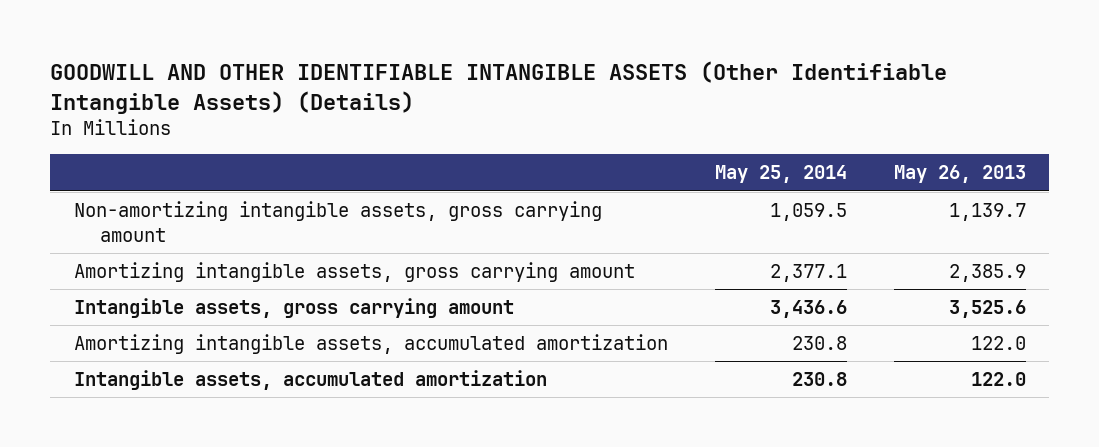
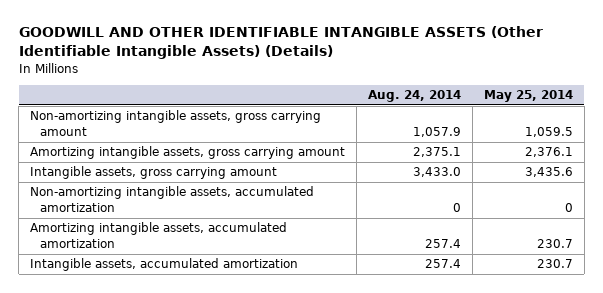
- | May 25, 2014 | May 26, 2013
+ | Aug. 24, 2014 | May 25, 2014
- Amortizing intangible assets, gross carrying amount | 2,377.1 | 2,385.9
- Intangible assets, gross carrying amount | 3,436.6 | 3,525.6
- Amortizing intangible assets, accumulated amortization | 230.8 | 122.0
- Intangible assets, accumulated amortization | 230.8 | 122.0
+ Amortizing intangible assets, gross carrying amount | 2,375.1 | 2,376.1
+ Intangible assets, gross carrying amount | 3,433.0 | 3,435.6
+ Non-amortizing intangible assets, accumulated amortization | 0 | 0
+ Amortizing intangible assets, accumulated amortization | 257.4 | 230.7
+ Intangible assets, accumulated amortization | 257.4 | 230.7

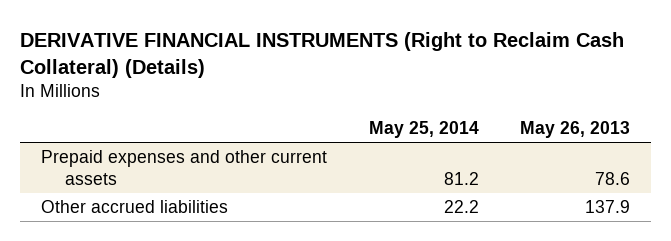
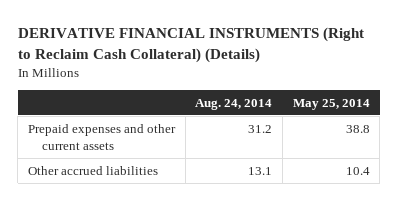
- | May 25, 2014 | May 26, 2013
+ | Aug. 24, 2014 | May 25, 2014
- Prepaid expenses and other current assets | 81.2 | 78.6
- Other accrued liabilities | 22.2 | 137.9
+ Prepaid expenses and other current assets | 31.2 | 38.8
+ Other accrued liabilities | 13.1 | 10.4

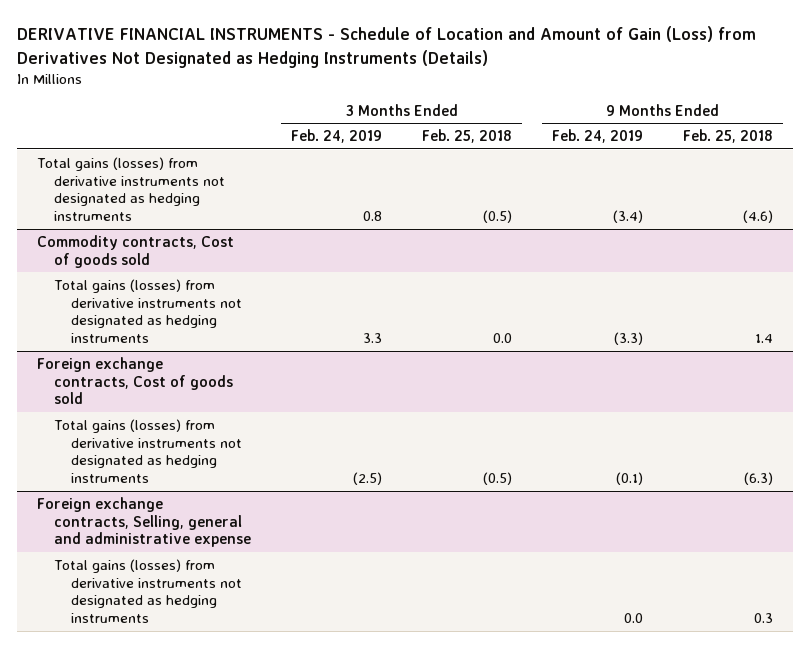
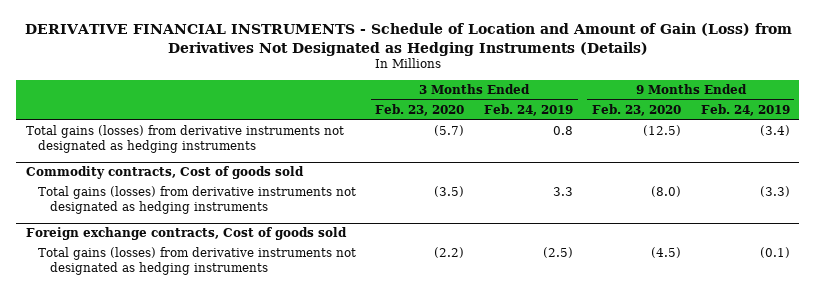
- | 3 Months Ended Feb. 24, 2019 | 3 Months Ended Feb. 25, 2018 | 9 Months Ended Feb. 24, 2019 | 9 Months Ended Feb. 25, 2018
+ | 3 Months Ended Feb. 23, 2020 | 3 Months Ended Feb. 24, 2019 | 9 Months Ended Feb. 23, 2020 | 9 Months Ended Feb. 24, 2019
- Foreign exchange contracts, Selling, general and administrative expense
- Total gains (losses) from derivative instruments not designated as hedging instruments | | | 0.0 | 0.3

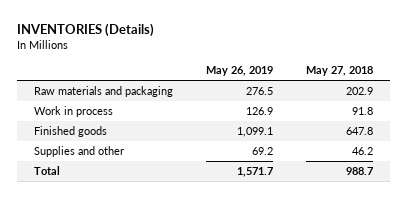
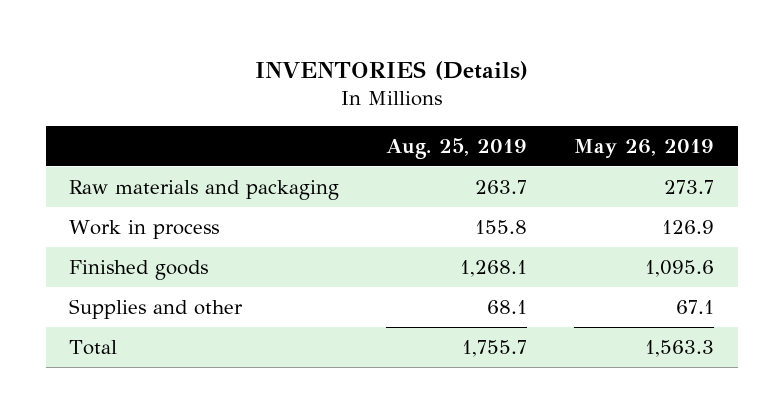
- | May 26, 2019 | May 27, 2018
+ | Aug. 25, 2019 | May 26, 2019
- Raw materials and packaging | 276.5 | 202.9
+ Raw materials and packaging | 263.7 | 273.7
- Finished goods | 1,099.1 | 647.8
- Supplies and other | 69.2 | 46.2
- Total | 1,571.7 | 988.7
+ Finished goods | 1,268.1 | 1,095.6
+ Supplies and other | 68.1 | 67.1
+ Total | 1,755.7 | 1,563.3

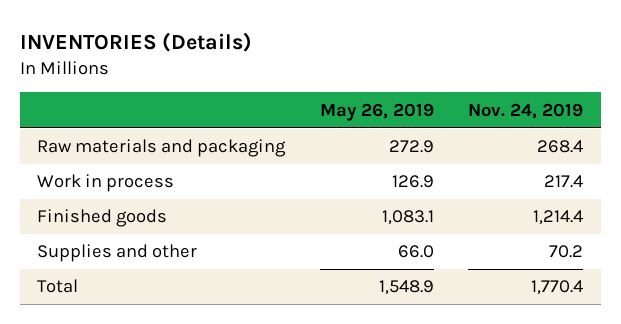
- | Aug. 25, 2019 | May 26, 2019
+ | May 26, 2019 | Nov. 24, 2019
- Raw materials and packaging | 263.7 | 273.7
+ Raw materials and packaging | 272.9 | 268.4
- Finished goods | 1,268.1 | 1,095.6
- Supplies and other | 68.1 | 67.1
- Total | 1,755.7 | 1,563.3
+ Finished goods | 1,083.1 | 1,214.4
+ Supplies and other | 66.0 | 70.2
+ Total | 1,548.9 | 1,770.4

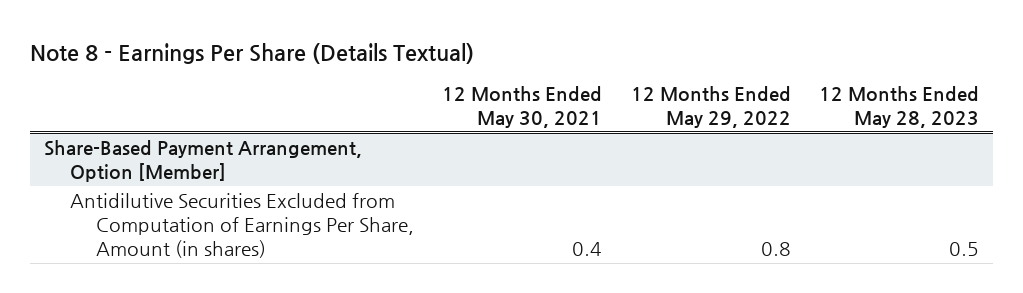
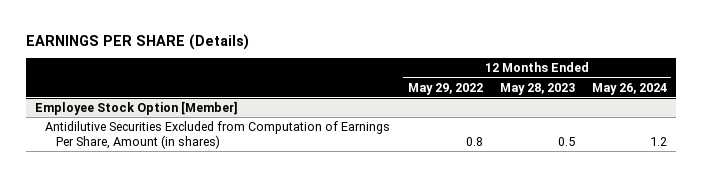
- Note 8 - Earnings Per Share (Details Textual)
+ EARNINGS PER SHARE (Details)
- | 12 Months Ended May 30, 2021 | 12 Months Ended May 29, 2022 | 12 Months Ended May 28, 2023
+ | 12 Months Ended May 29, 2022 | 12 Months Ended May 28, 2023 | 12 Months Ended May 26, 2024
- Share-Based Payment Arrangement, Option [Member]
+ Employee Stock Option [Member]

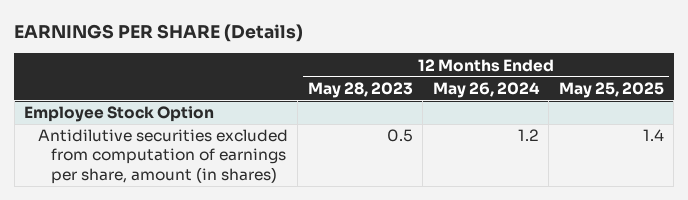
- | 12 Months Ended May 29, 2022 | 12 Months Ended May 28, 2023 | 12 Months Ended May 26, 2024
+ | 12 Months Ended May 28, 2023 | 12 Months Ended May 26, 2024 | 12 Months Ended May 25, 2025
- Employee Stock Option [Member]
- Antidilutive Securities Excluded from Computation of Earnings Per Share, Amount (in shares) | 0.8 | 0.5 | 1.2
+ Employee Stock Option
+ Antidilutive securities excluded from computation of earnings per share, amount (in shares) | 0.5 | 1.2 | 1.4

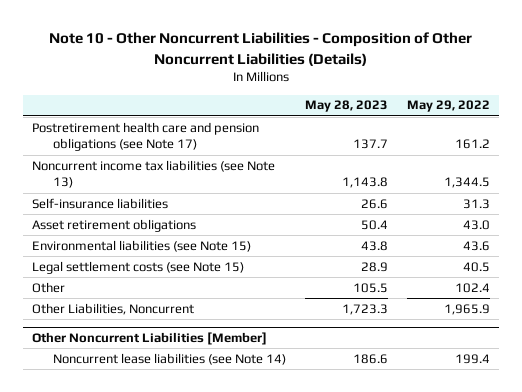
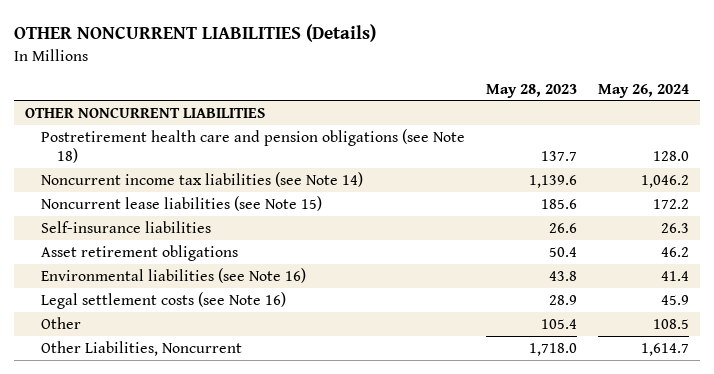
- Note 10 - Other Noncurrent Liabilities - Composition of Other Noncurrent Liabilities (Details)
+ OTHER NONCURRENT LIABILITIES (Details)
- | May 28, 2023 | May 29, 2022
+ | May 28, 2023 | May 26, 2024
- Postretirement health care and pension obligations (see Note 17) | 137.7 | 161.2
- Noncurrent income tax liabilities (see Note 13) | 1,143.8 | 1,344.5
+ OTHER NONCURRENT LIABILITIES
+ Postretirement health care and pension obligations (see Note 18) | 137.7 | 128.0
+ Noncurrent income tax liabilities (see Note 14) | 1,139.6 | 1,046.2
+ Noncurrent lease liabilities (see Note 15) | 185.6 | 172.2
- Environmental liabilities (see Note 15) | 43.8 | 43.6
- Legal settlement costs (see Note 15) | 28.9 | 40.5
- Other | 105.5 | 102.4
- Other Liabilities, Noncurrent | 1,723.3 | 1,965.9
- Other Noncurrent Liabilities [Member]
- Noncurrent lease liabilities (see Note 14) | 186.6 | 199.4
+ Environmental liabilities (see Note 16) | 43.8 | 41.4
+ Legal settlement costs (see Note 16) | 28.9 | 45.9
+ Other | 105.4 | 108.5
+ Other Liabilities, Noncurrent | 1,718.0 | 1,614.7

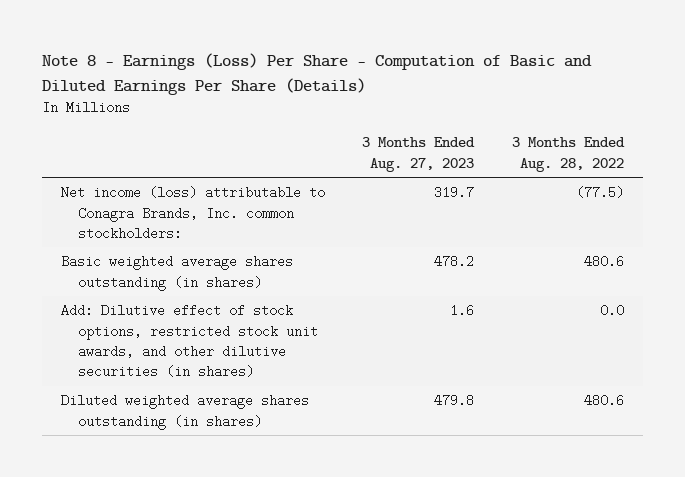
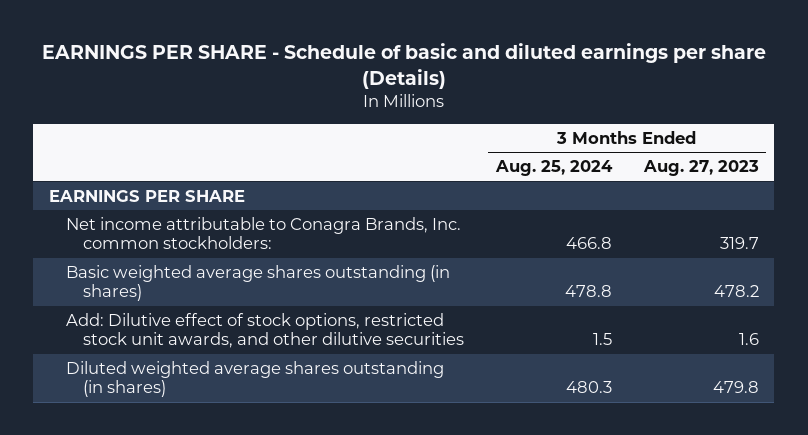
- Note 8 - Earnings (Loss) Per Share - Computation of Basic and Diluted Earnings Per Share (Details)
+ EARNINGS PER SHARE - Schedule of basic and diluted earnings per share (Details)
- | 3 Months Ended Aug. 27, 2023 | 3 Months Ended Aug. 28, 2022
+ | 3 Months Ended Aug. 25, 2024 | 3 Months Ended Aug. 27, 2023
- Net income (loss) attributable to Conagra Brands, Inc. common stockholders: | 319.7 | (77.5)
+ EARNINGS PER SHARE
+ Net income attributable to Conagra Brands, Inc. common stockholders: | 466.8 | 319.7
- Add: Dilutive effect of stock options, restricted stock unit awards, and other dilutive securities (in shares) | 1.6 | 0.0
+ Add: Dilutive effect of stock options, restricted stock unit awards, and other dilutive securities | 1.5 | 1.6

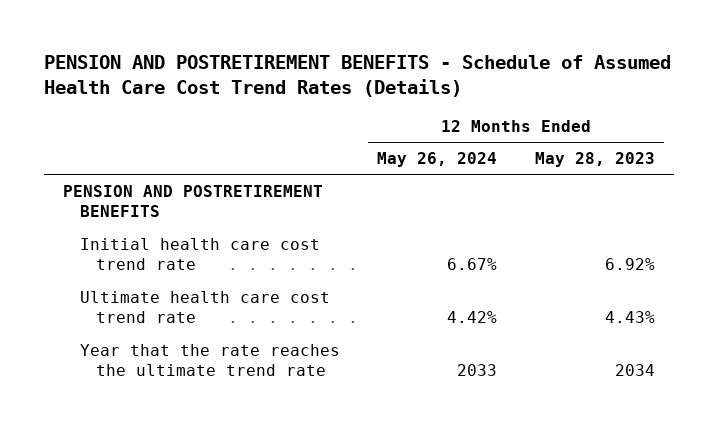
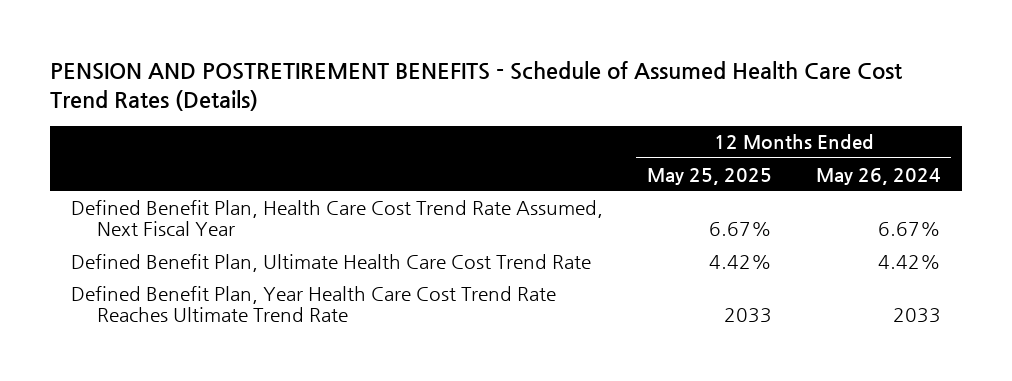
- | 12 Months Ended May 26, 2024 | 12 Months Ended May 28, 2023
+ | 12 Months Ended May 25, 2025 | 12 Months Ended May 26, 2024
- PENSION AND POSTRETIREMENT BENEFITS
- Initial health care cost trend rate | 6.67% | 6.92%
- Ultimate health care cost trend rate | 4.42% | 4.43%
- Year that the rate reaches the ultimate trend rate | 2033 | 2034
+ Defined Benefit Plan, Health Care Cost Trend Rate Assumed, Next Fiscal Year | 6.67% | 6.67%
+ Defined Benefit Plan, Ultimate Health Care Cost Trend Rate | 4.42% | 4.42%
+ Defined Benefit Plan, Year Health Care Cost Trend Rate Reaches Ultimate Trend Rate | 2033 | 2033

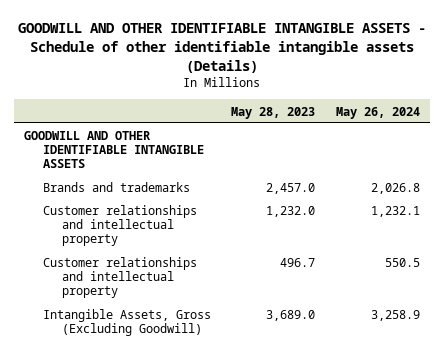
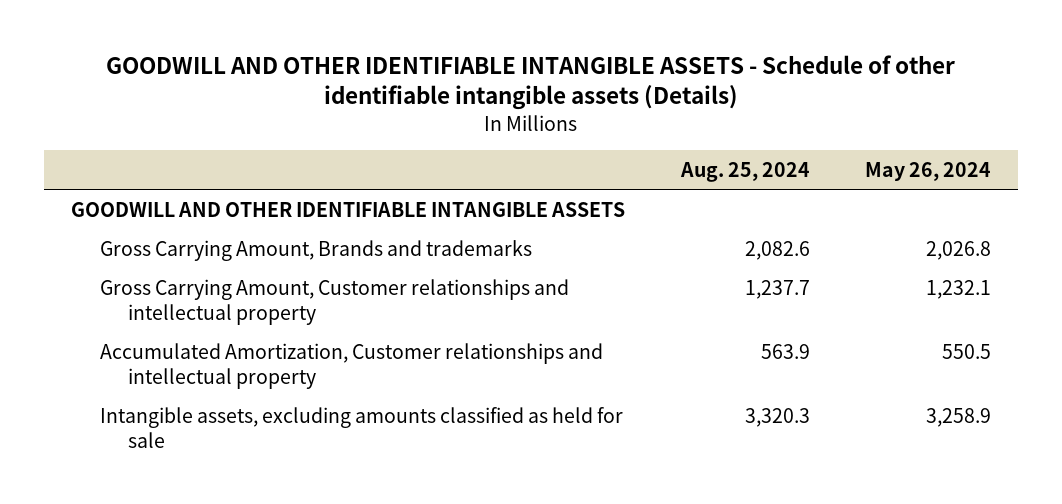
- | May 28, 2023 | May 26, 2024
+ | Aug. 25, 2024 | May 26, 2024
- Brands and trademarks | 2,457.0 | 2,026.8
- Customer relationships and intellectual property | 1,232.0 | 1,232.1
- Customer relationships and intellectual property | 496.7 | 550.5
- Intangible Assets, Gross (Excluding Goodwill) | 3,689.0 | 3,258.9
+ Gross Carrying Amount, Brands and trademarks | 2,082.6 | 2,026.8
+ Gross Carrying Amount, Customer relationships and intellectual property | 1,237.7 | 1,232.1
+ Accumulated Amortization, Customer relationships and intellectual property | 563.9 | 550.5
+ Intangible assets, excluding amounts classified as held for sale | 3,320.3 | 3,258.9

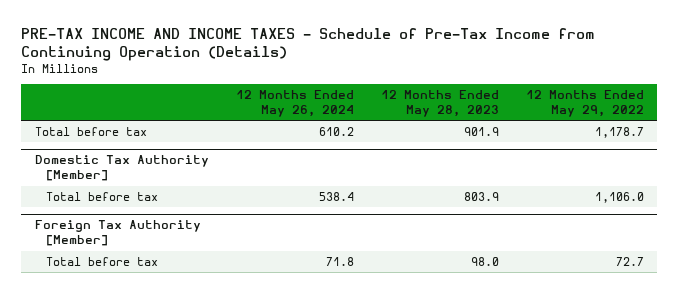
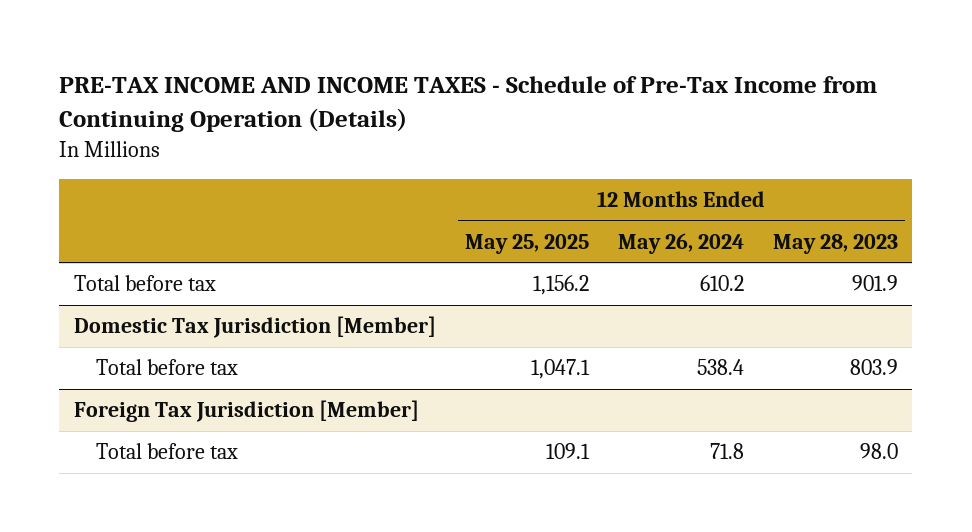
- | 12 Months Ended May 26, 2024 | 12 Months Ended May 28, 2023 | 12 Months Ended May 29, 2022
+ | 12 Months Ended May 25, 2025 | 12 Months Ended May 26, 2024 | 12 Months Ended May 28, 2023
- Domestic Tax Authority [Member]
+ Domestic Tax Jurisdiction [Member]
- Foreign Tax Authority [Member]
+ Foreign Tax Jurisdiction [Member]

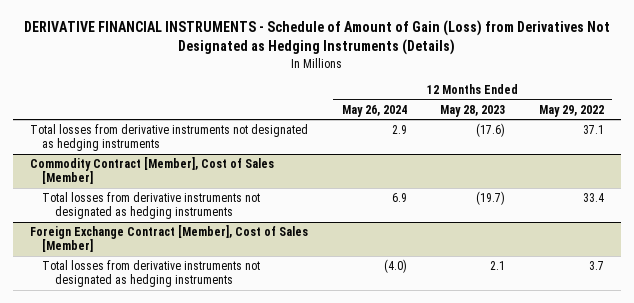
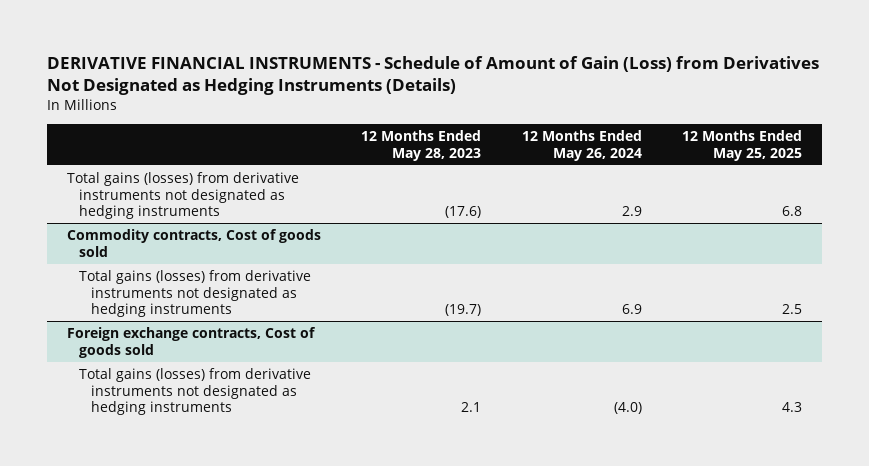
- | 12 Months Ended May 26, 2024 | 12 Months Ended May 28, 2023 | 12 Months Ended May 29, 2022
+ | 12 Months Ended May 28, 2023 | 12 Months Ended May 26, 2024 | 12 Months Ended May 25, 2025
- Total losses from derivative instruments not designated as hedging instruments | 2.9 | (17.6) | 37.1
- Commodity Contract [Member], Cost of Sales [Member]
- Total losses from derivative instruments not designated as hedging instruments | 6.9 | (19.7) | 33.4
- Foreign Exchange Contract [Member], Cost of Sales [Member]
- Total losses from derivative instruments not designated as hedging instruments | (4.0) | 2.1 | 3.7
+ Total gains (losses) from derivative instruments not designated as hedging instruments | (17.6) | 2.9 | 6.8
+ Commodity contracts, Cost of goods sold
+ Total gains (losses) from derivative instruments not designated as hedging instruments | (19.7) | 6.9 | 2.5
+ Foreign exchange contracts, Cost of goods sold
+ Total gains (losses) from derivative instruments not designated as hedging instruments | 2.1 | (4.0) | 4.3

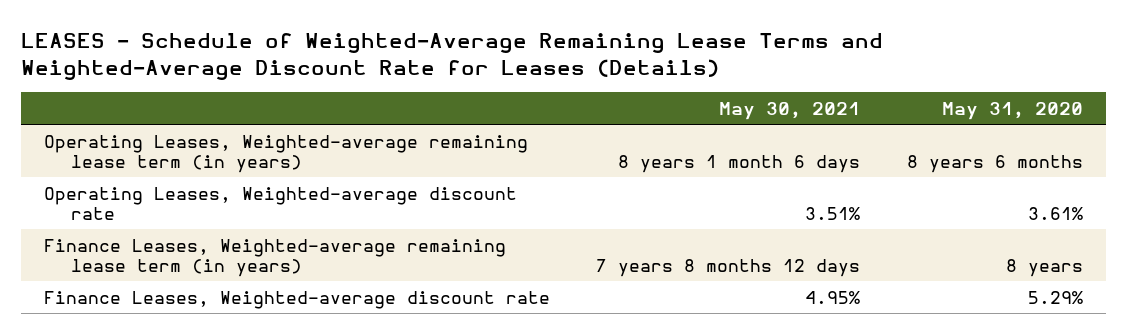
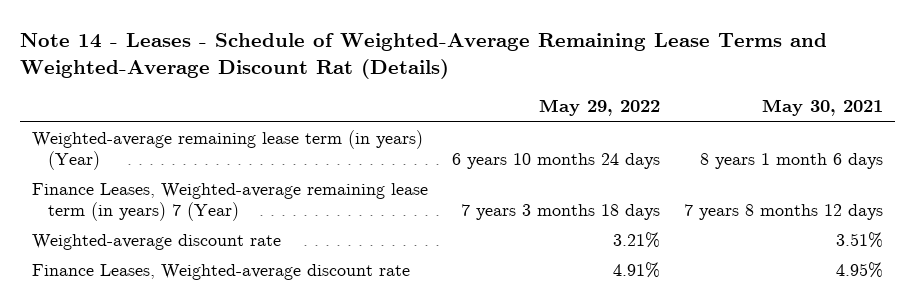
- LEASES - Schedule of Weighted-Average Remaining Lease Terms and Weighted-Average Discount Rate for Leases (Details)
+ Note 14 - Leases - Schedule of Weighted-Average Remaining Lease Terms and Weighted-Average Discount Rat (Details)
- | May 30, 2021 | May 31, 2020
+ | May 29, 2022 | May 30, 2021
- Operating Leases, Weighted-average remaining lease term (in years) | 8 years 1 month 6 days | 8 years 6 months
- Operating Leases, Weighted-average discount rate | 3.51% | 3.61%
- Finance Leases, Weighted-average remaining lease term (in years) | 7 years 8 months 12 days | 8 years
+ Weighted-average remaining lease term (in years) (Year) | 6 years 10 months 24 days | 8 years 1 month 6 days
+ Finance Leases, Weighted-average remaining lease term (in years) 7 (Year) | 7 years 3 months 18 days | 7 years 8 months 12 days
+ Weighted-average discount rate | 3.21% | 3.51%

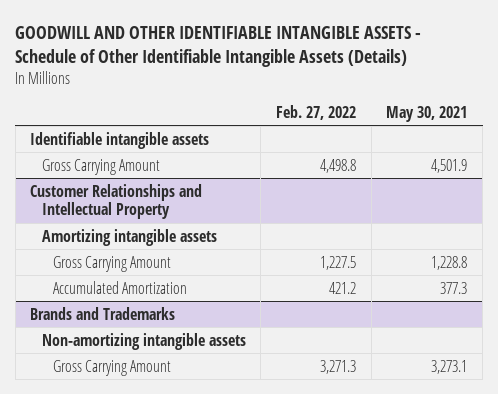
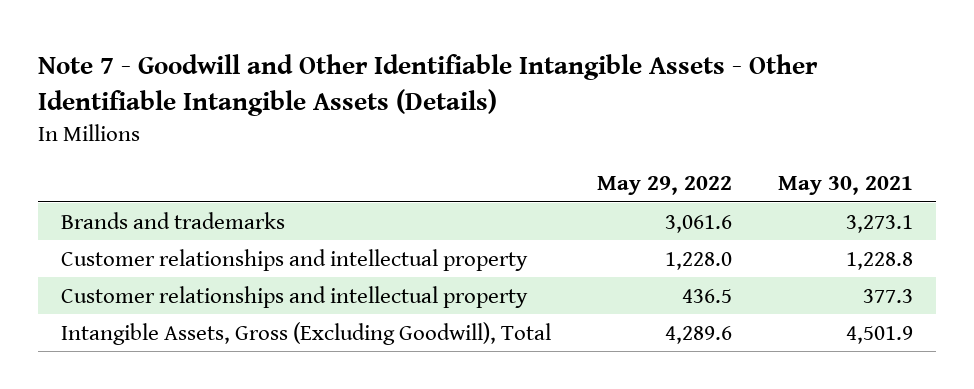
- GOODWILL AND OTHER IDENTIFIABLE INTANGIBLE ASSETS - Schedule of Other Identifiable Intangible Assets (Details)
+ Note 7 - Goodwill and Other Identifiable Intangible Assets - Other Identifiable Intangible Assets (Details)
- | Feb. 27, 2022 | May 30, 2021
+ | May 29, 2022 | May 30, 2021
- Identifiable intangible assets
- Gross Carrying Amount | 4,498.8 | 4,501.9
- Customer Relationships and Intellectual Property
- Amortizing intangible assets
- Gross Carrying Amount | 1,227.5 | 1,228.8
- Accumulated Amortization | 421.2 | 377.3
- Brands and Trademarks
- Non-amortizing intangible assets
- Gross Carrying Amount | 3,271.3 | 3,273.1
+ Brands and trademarks | 3,061.6 | 3,273.1
+ Customer relationships and intellectual property | 1,228.0 | 1,228.8
+ Customer relationships and intellectual property | 436.5 | 377.3
+ Intangible Assets, Gross (Excluding Goodwill), Total | 4,289.6 | 4,501.9

